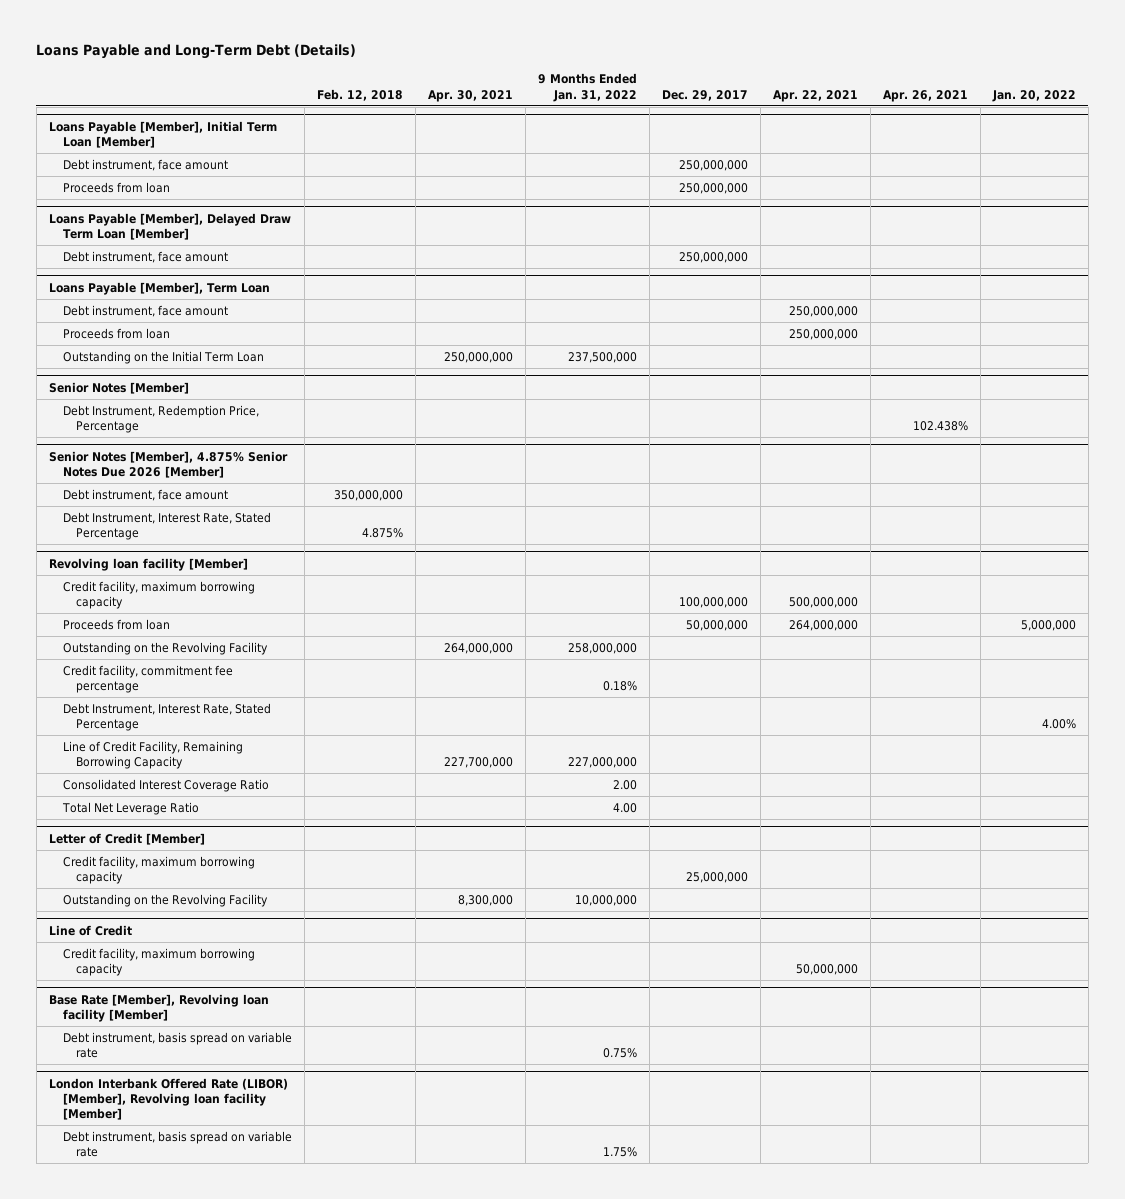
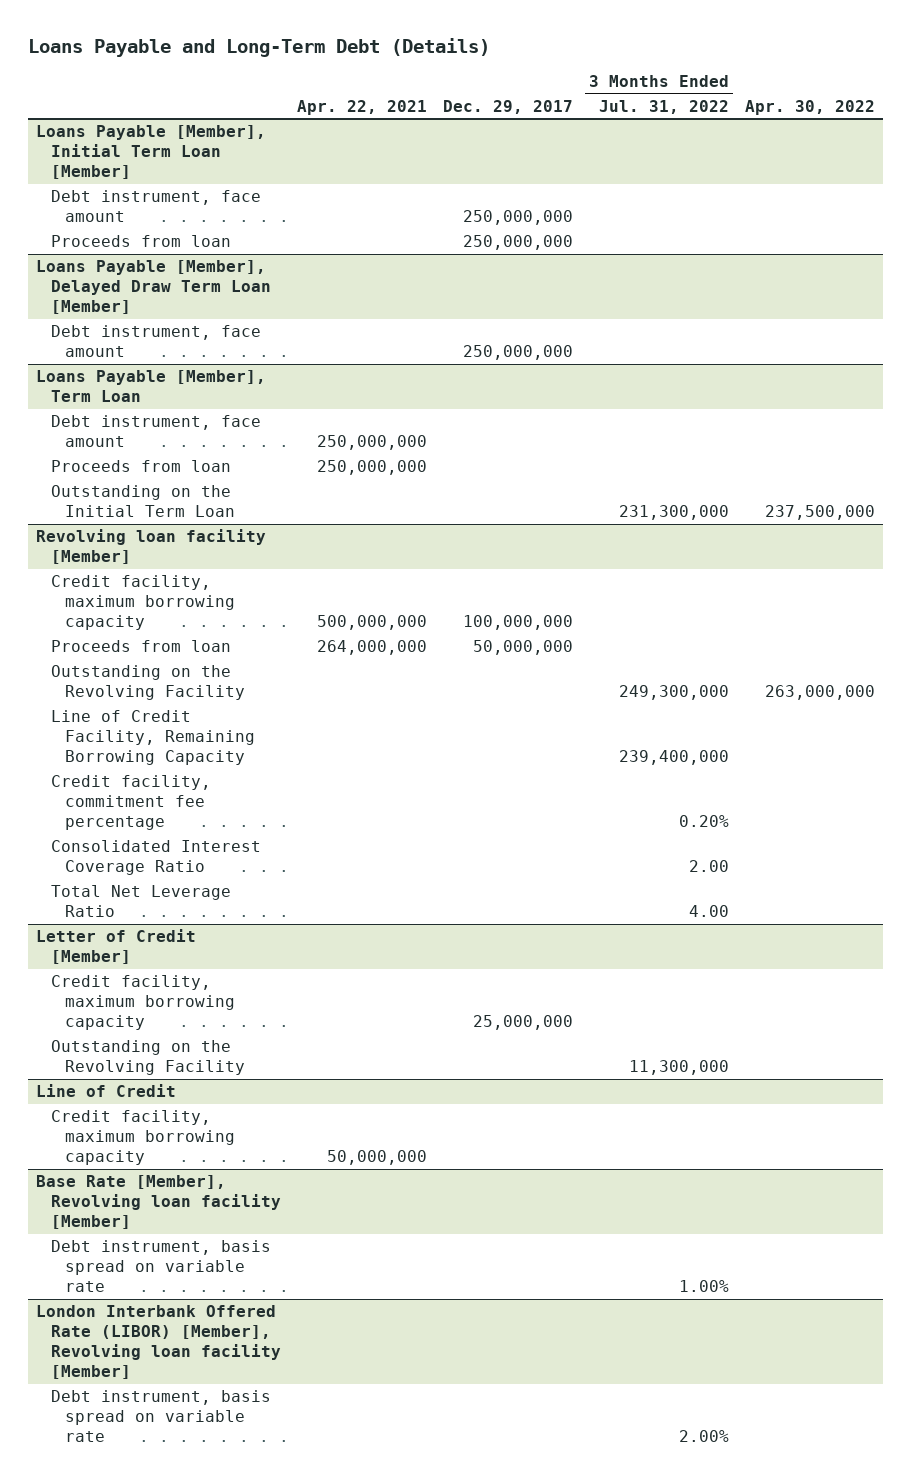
- | Feb. 12, 2018 | Apr. 30, 2021 | 9 Months Ended Jan. 31, 2022 | Dec. 29, 2017 | Apr. 22, 2021 | Apr. 26, 2021 | Jan. 20, 2022
+ | Apr. 22, 2021 | Dec. 29, 2017 | 3 Months Ended Jul. 31, 2022 | Apr. 30, 2022
- Senior Notes [Member]
- Debt Instrument, Redemption Price, Percentage | | | | | | 102.438% |
- Senior Notes [Member], 4.875% Senior Notes Due 2026 [Member]
- Debt instrument, face amount | 350,000,000 | | | | | |
- Debt Instrument, Interest Rate, Stated Percentage | 4.875% | | | | | |
@ Revolving loan facility [Member]
- Debt Instrument, Interest Rate, Stated Percentage | | | | | | | 4.00%
moved down: Credit facility, commitment fee percentage | | | 0.20% |

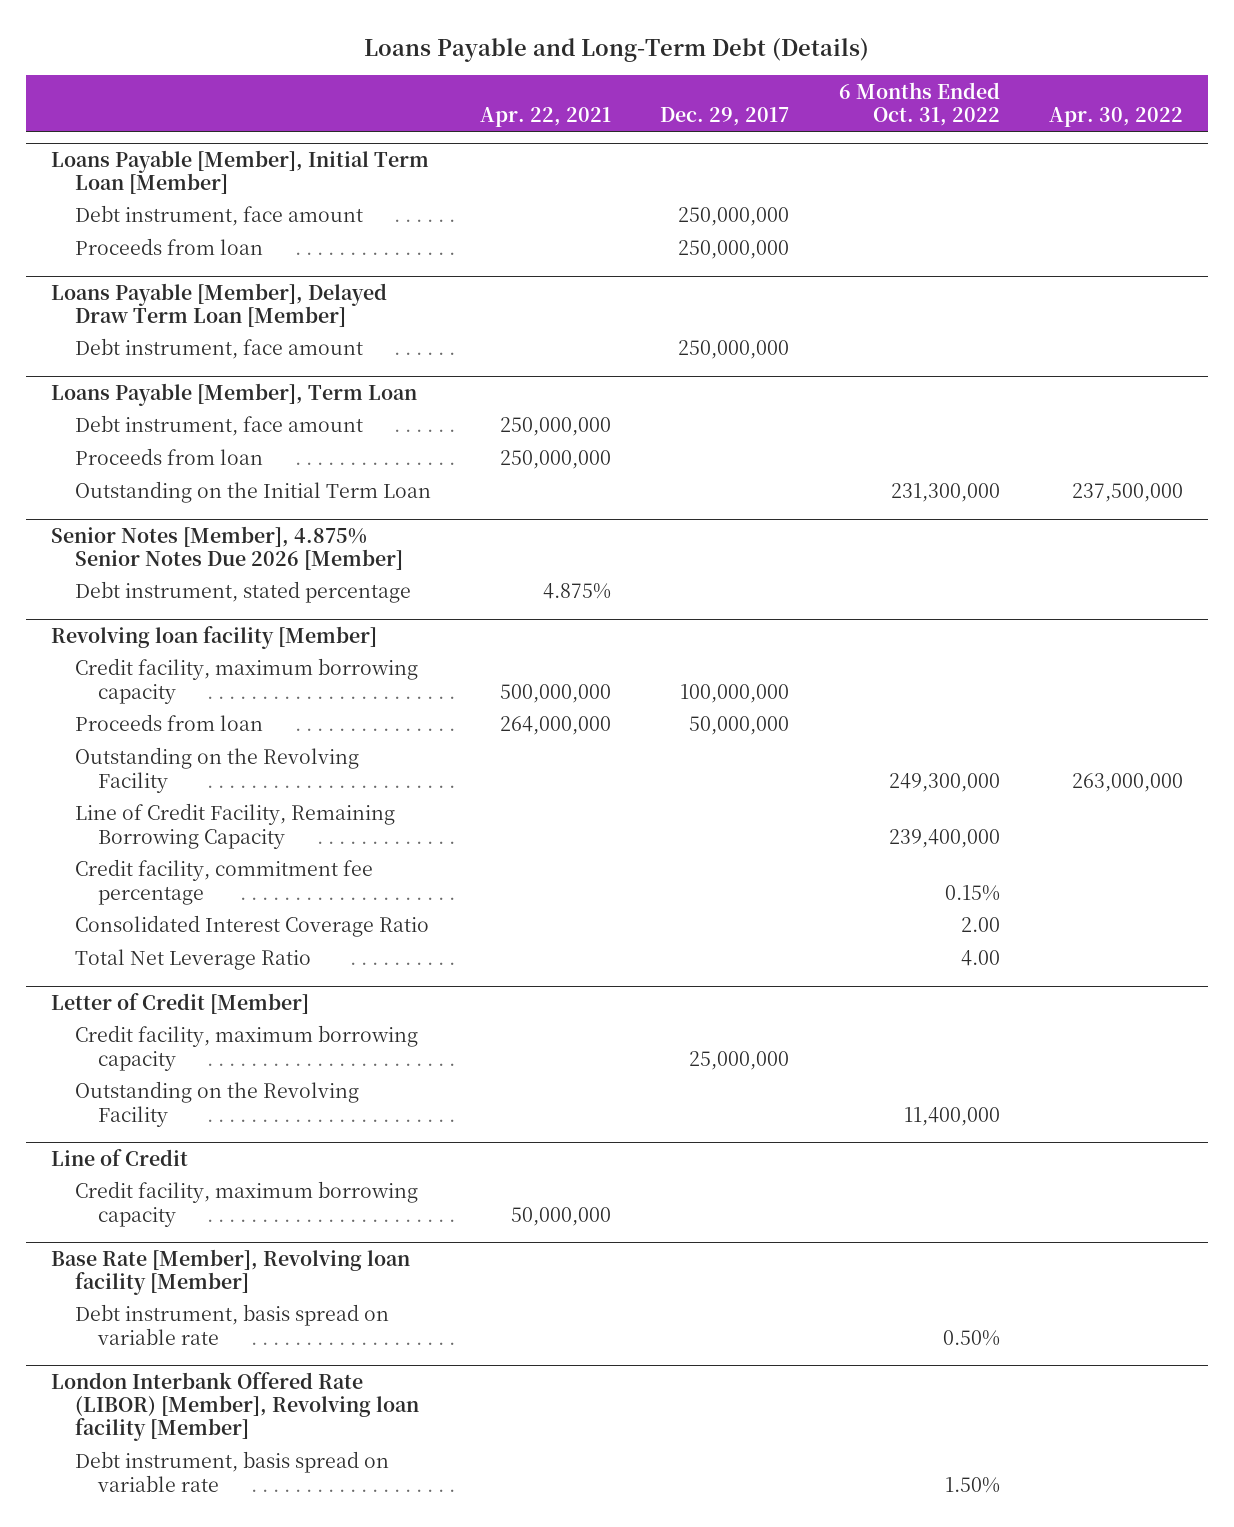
- | Apr. 22, 2021 | Dec. 29, 2017 | 3 Months Ended Jul. 31, 2022 | Apr. 30, 2022
+ | Apr. 22, 2021 | Dec. 29, 2017 | 6 Months Ended Oct. 31, 2022 | Apr. 30, 2022
+ Senior Notes [Member], 4.875% Senior Notes Due 2026 [Member]
+ Debt instrument, stated percentage | 4.875% | | |

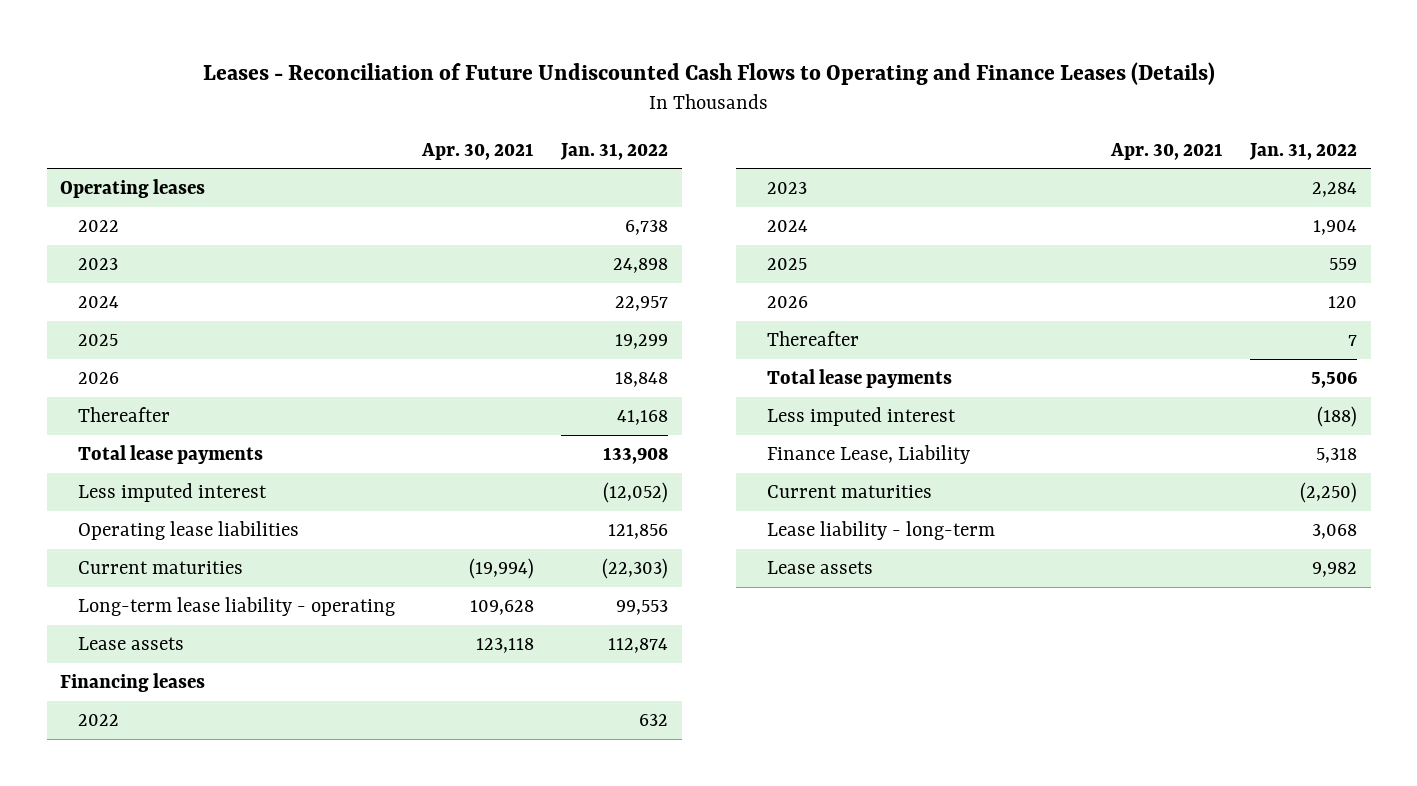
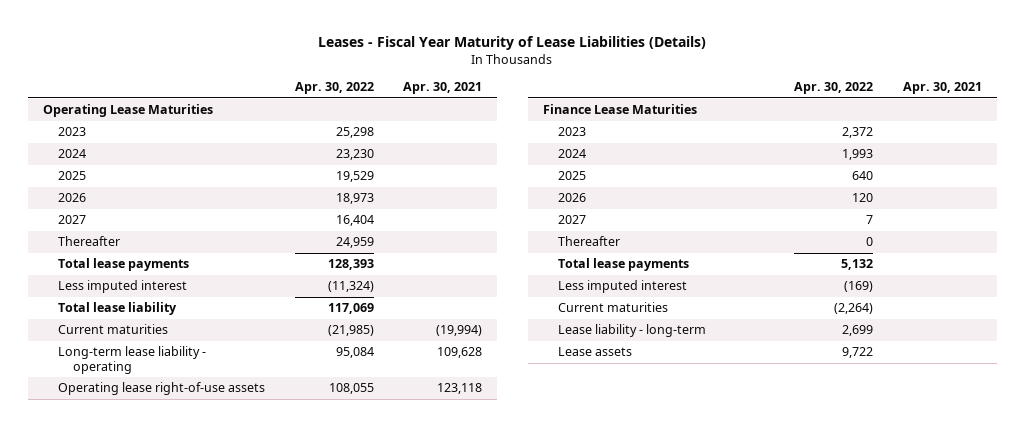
- Leases - Reconciliation of Future Undiscounted Cash Flows to Operating and Finance Leases (Details)
+ Leases - Fiscal Year Maturity of Lease Liabilities (Details)
- | Apr. 30, 2021 | Jan. 31, 2022
+ | Apr. 30, 2022 | Apr. 30, 2021
- Operating leases
- 2022 | | 6,738
+ Operating Lease Maturities
+ 2027 | 16,404 |
- Operating lease liabilities | | 121,856
+ Total lease liability | 117,069 |
- Lease assets | 123,118 | 112,874
- Financing leases
- 2022 | | 632
+ Operating lease right-of-use assets | 108,055 | 123,118
+ Finance Lease Maturities
+ 2027 | 7 |
- Finance Lease, Liability | | 5,318

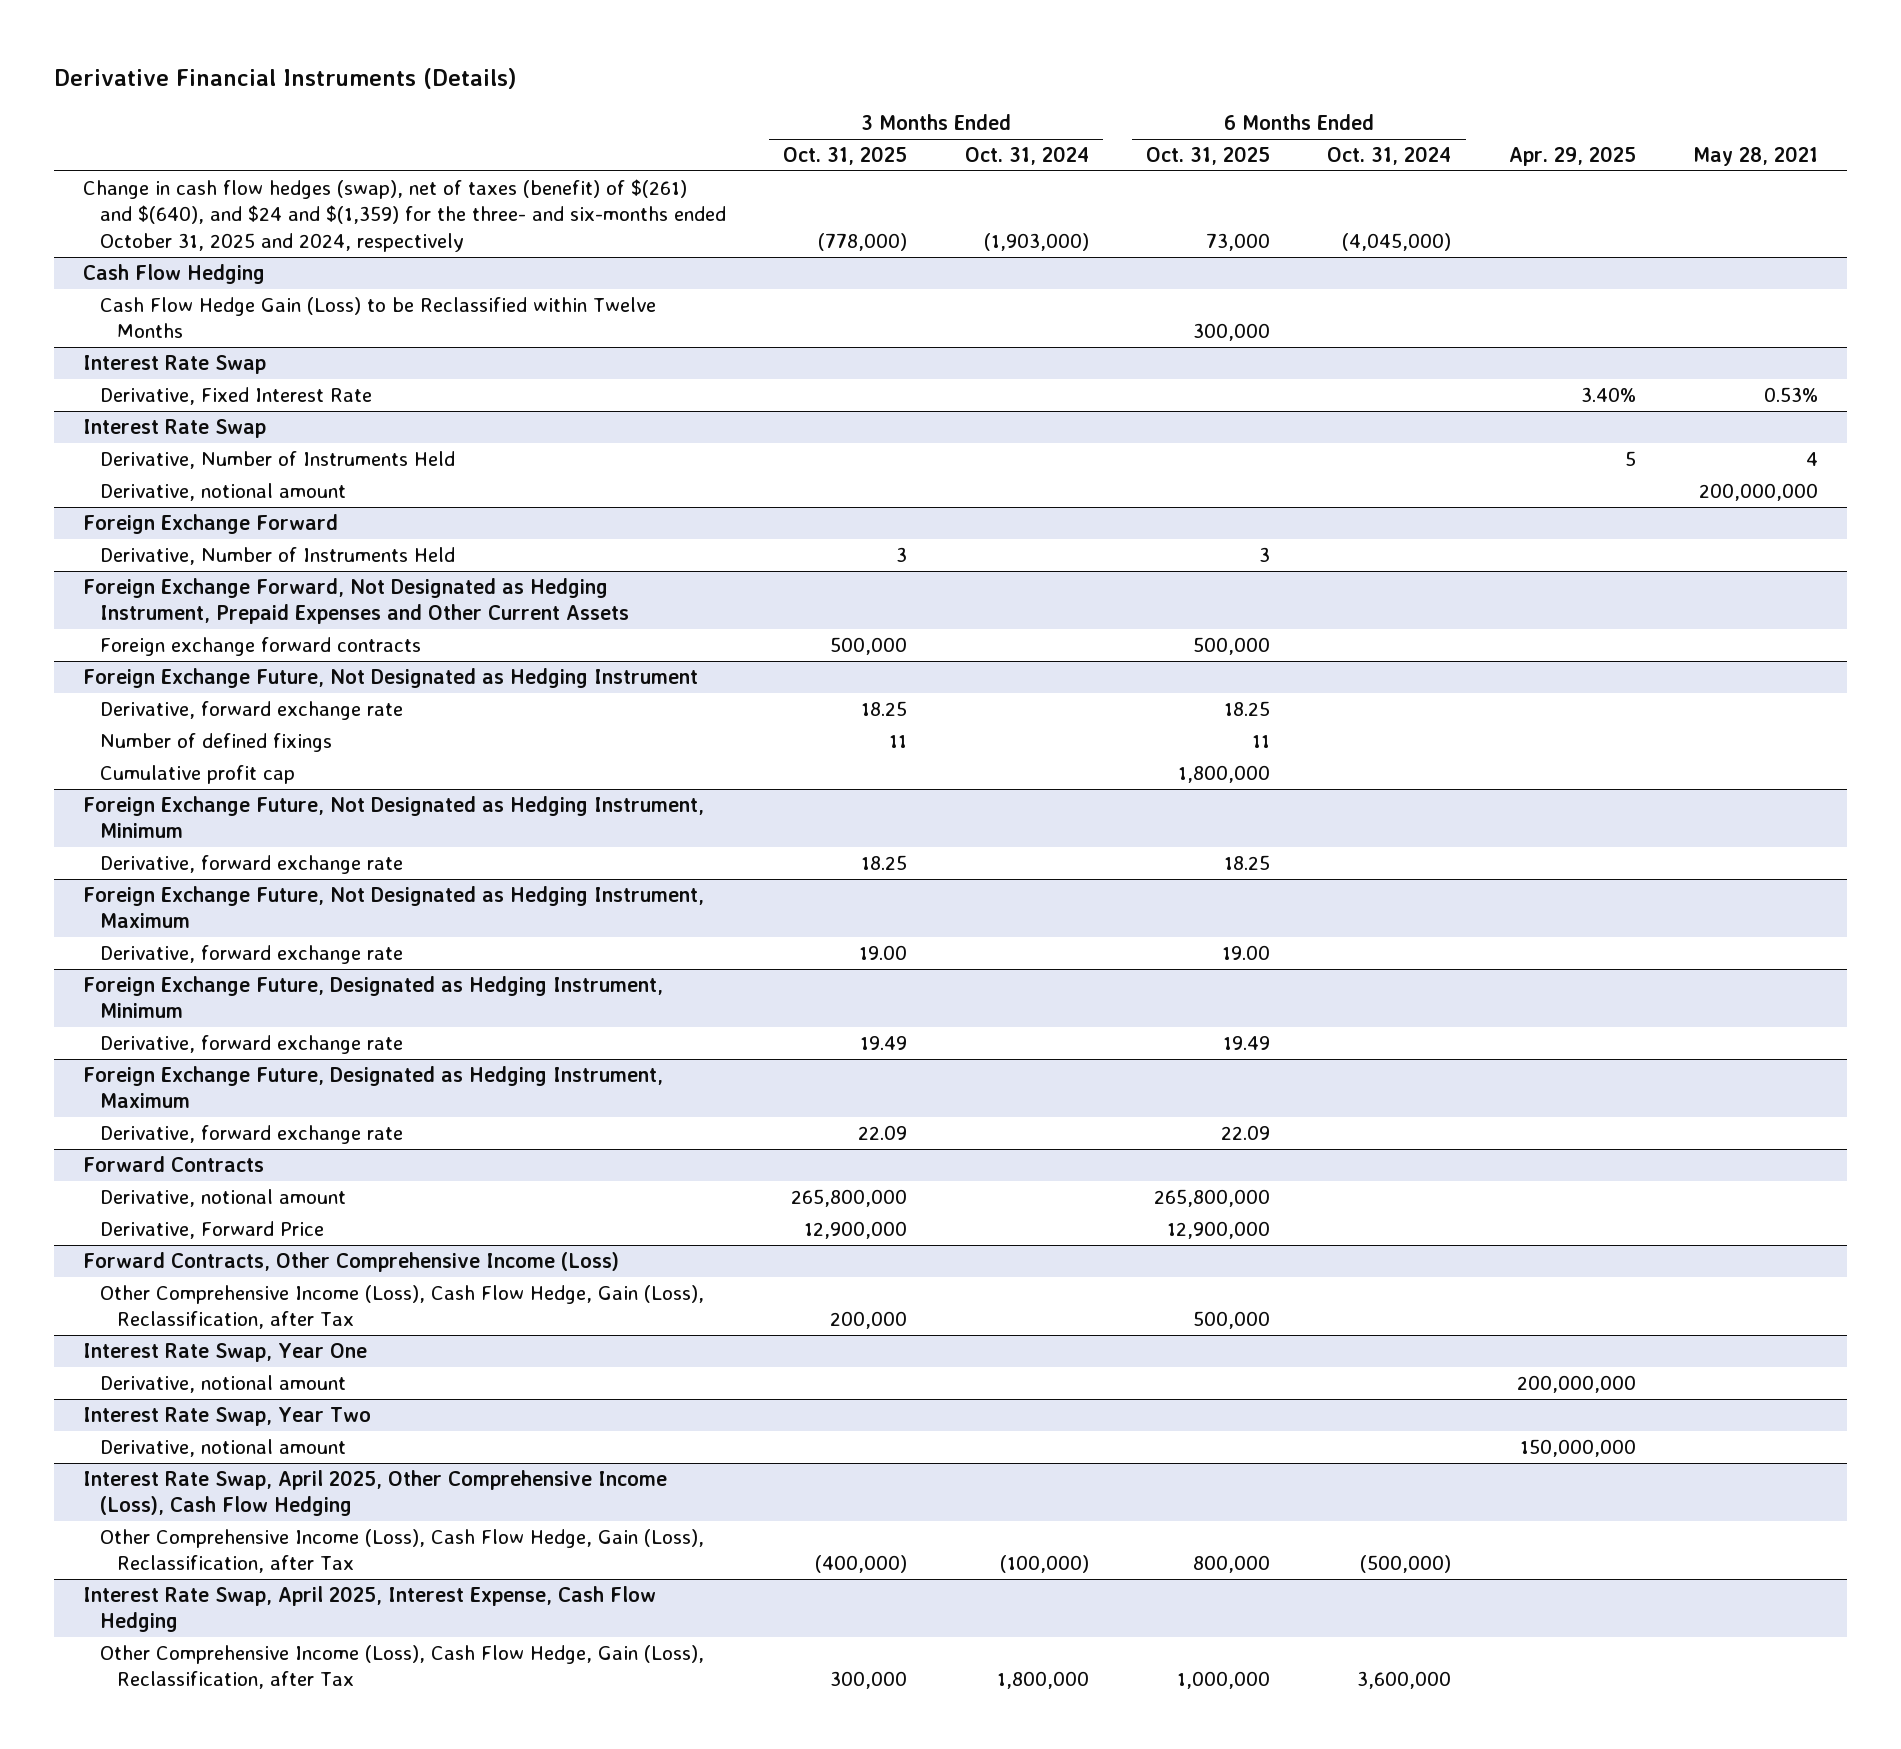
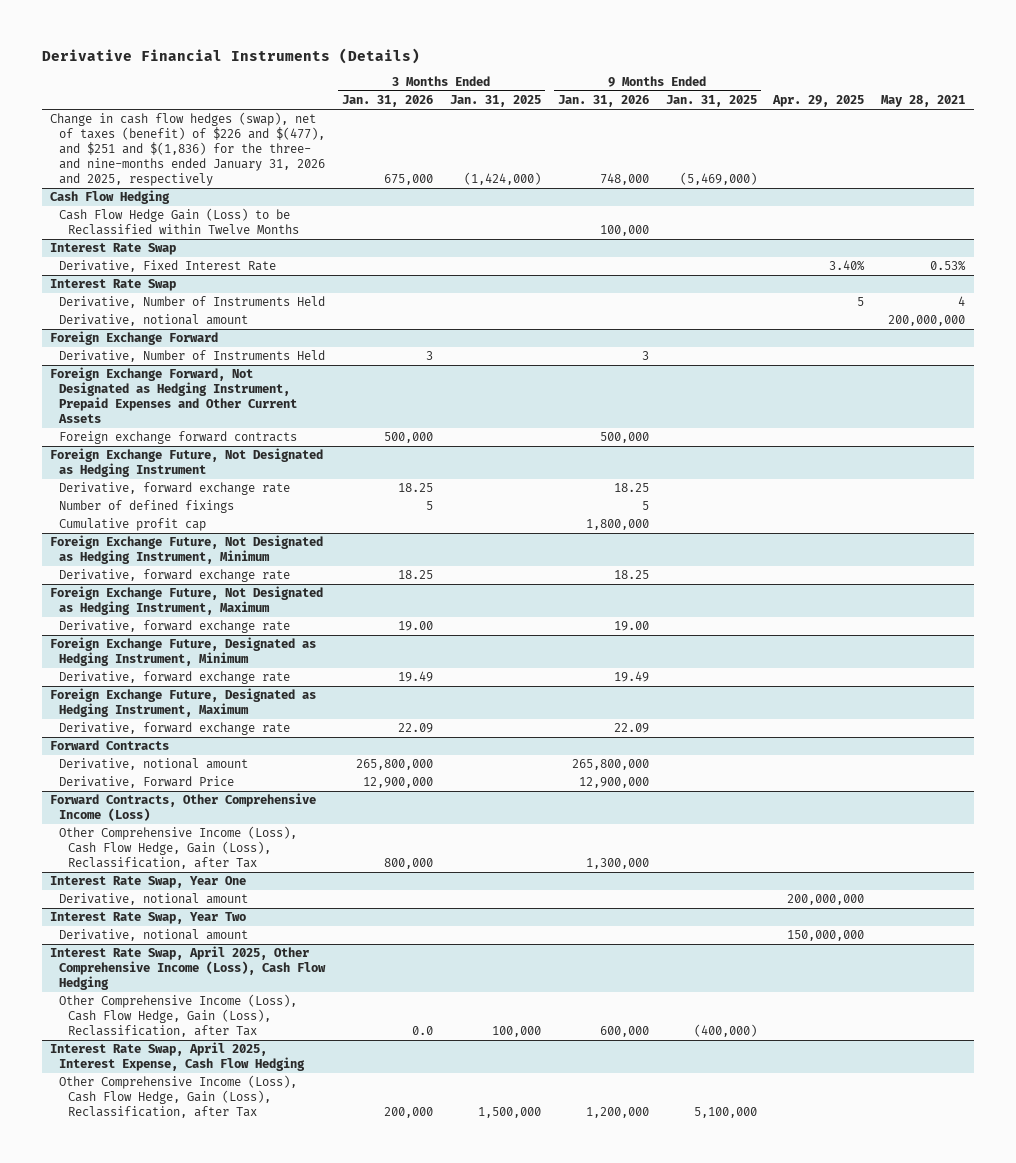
- | 3 Months Ended Oct. 31, 2025 | 3 Months Ended Oct. 31, 2024 | 6 Months Ended Oct. 31, 2025 | 6 Months Ended Oct. 31, 2024 | Apr. 29, 2025 | May 28, 2021
+ | 3 Months Ended Jan. 31, 2026 | 3 Months Ended Jan. 31, 2025 | 9 Months Ended Jan. 31, 2026 | 9 Months Ended Jan. 31, 2025 | Apr. 29, 2025 | May 28, 2021
- Change in cash flow hedges (swap), net of taxes (benefit) of $(261) and $(640), and $24 and $(1,359) for the three- and six-months ended October 31, 2025 and 2024, respectively | (778,000) | (1,903,000) | 73,000 | (4,045,000) | |
+ Change in cash flow hedges (swap), net of taxes (benefit) of $226 and $(477), and $251 and $(1,836) for the three- and nine-months ended January 31, 2026 and 2025, respectively | 675,000 | (1,424,000) | 748,000 | (5,469,000) | |

